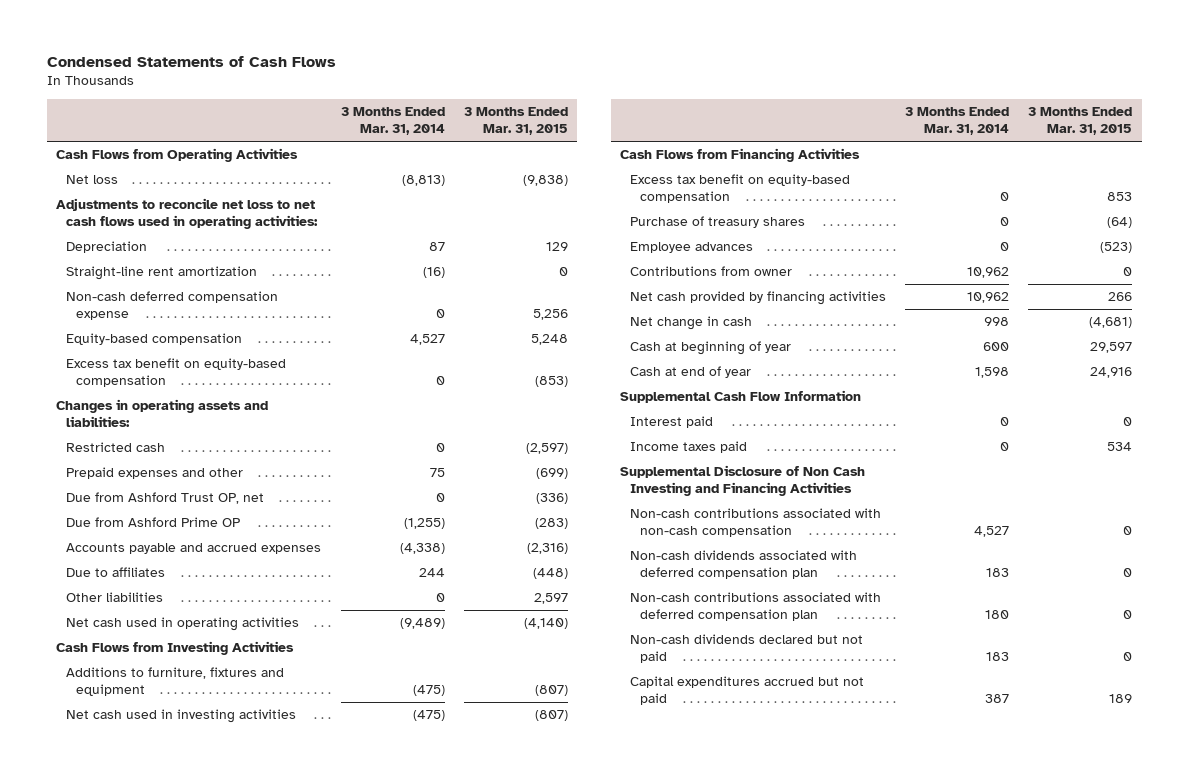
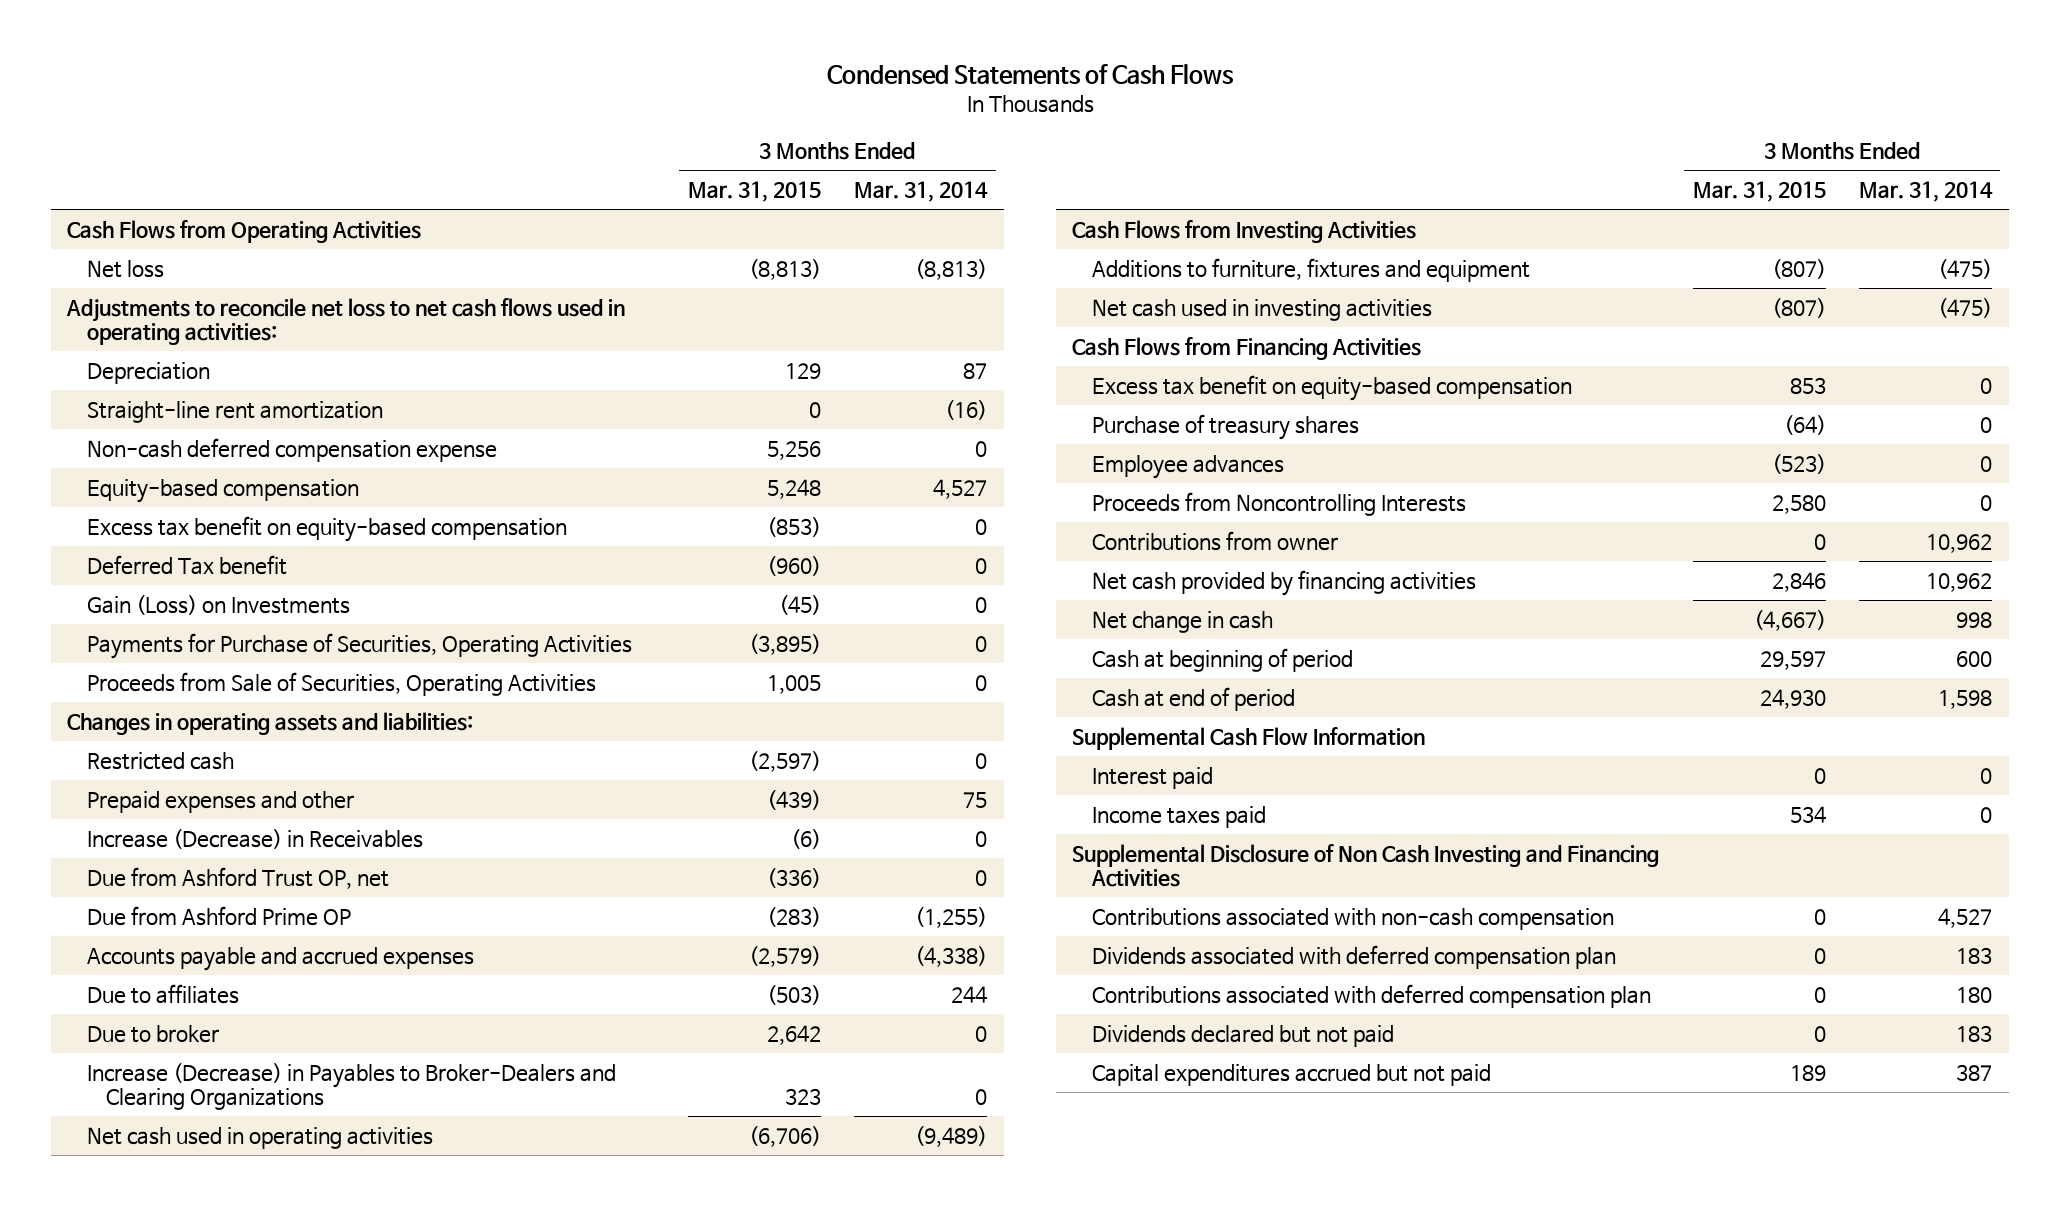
- | 3 Months Ended Mar. 31, 2014 | 3 Months Ended Mar. 31, 2015
+ | 3 Months Ended Mar. 31, 2015 | 3 Months Ended Mar. 31, 2014
- Net loss | (8,813) | (9,838)
+ Net loss | (8,813) | (8,813)
+ Deferred Tax benefit | (960) | 0
+ Gain (Loss) on Investments | (45) | 0
+ Payments for Purchase of Securities, Operating Activities | (3,895) | 0
+ Proceeds from Sale of Securities, Operating Activities | 1,005 | 0
- Prepaid expenses and other | 75 | (699)
+ Prepaid expenses and other | (439) | 75
+ Increase (Decrease) in Receivables | (6) | 0
- Accounts payable and accrued expenses | (4,338) | (2,316)
- Due to affiliates | 244 | (448)
- Other liabilities | 0 | 2,597
- Net cash used in operating activities | (9,489) | (4,140)
+ Accounts payable and accrued expenses | (2,579) | (4,338)
+ Due to affiliates | (503) | 244
+ Due to broker | 2,642 | 0
+ Increase (Decrease) in Payables to Broker-Dealers and Clearing Organizations | 323 | 0
+ Net cash used in operating activities | (6,706) | (9,489)
+ Proceeds from Noncontrolling Interests | 2,580 | 0
- Net cash provided by financing activities | 10,962 | 266
- Net change in cash | 998 | (4,681)
- Cash at beginning of year | 600 | 29,597
- Cash at end of year | 1,598 | 24,916
+ Net cash provided by financing activities | 2,846 | 10,962
+ Net change in cash | (4,667) | 998
+ Cash at beginning of period | 29,597 | 600
+ Cash at end of period | 24,930 | 1,598
- Non-cash contributions associated with non-cash compensation | 4,527 | 0
- Non-cash dividends associated with deferred compensation plan | 183 | 0
- Non-cash contributions associated with deferred compensation plan | 180 | 0
- Non-cash dividends declared but not paid | 183 | 0
+ Contributions associated with non-cash compensation | 0 | 4,527
+ Dividends associated with deferred compensation plan | 0 | 183
+ Contributions associated with deferred compensation plan | 0 | 180
+ Dividends declared but not paid | 0 | 183

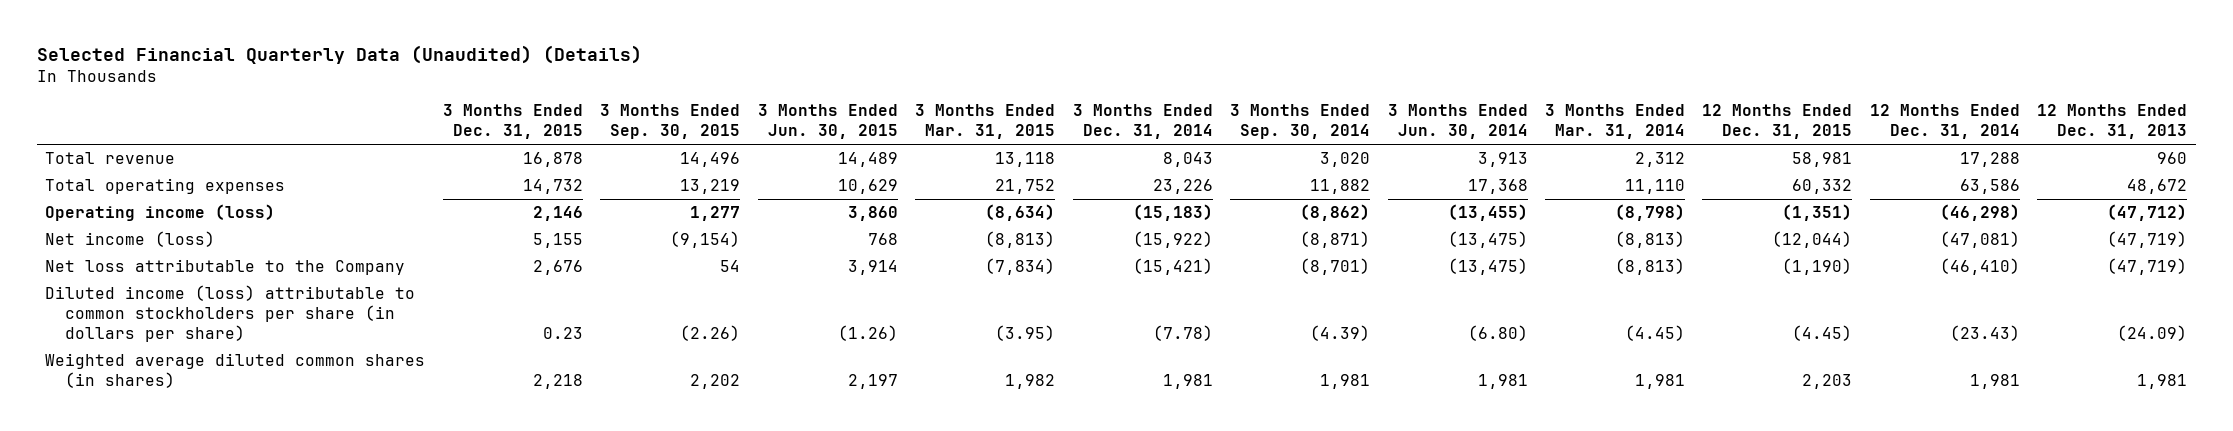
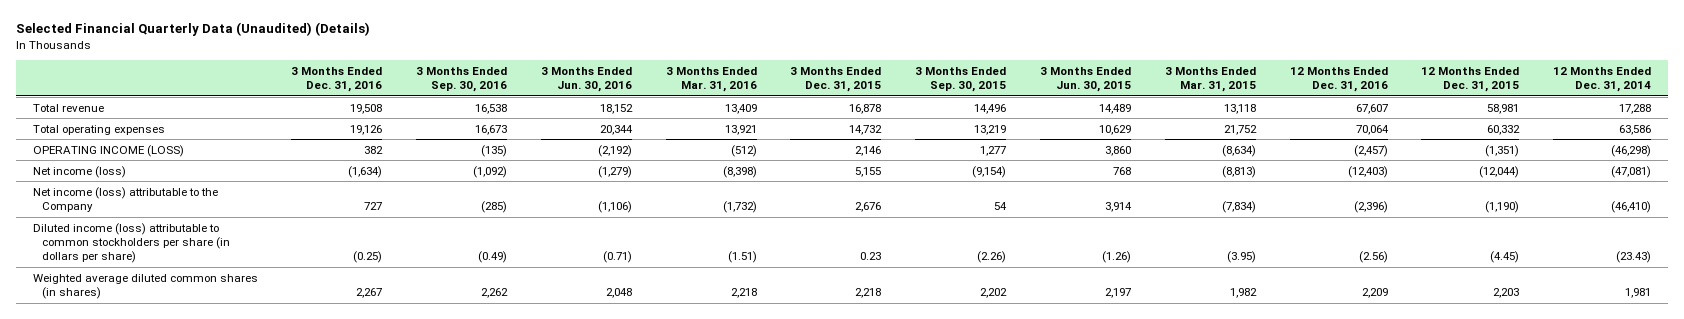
- | 3 Months Ended Dec. 31, 2015 | 3 Months Ended Sep. 30, 2015 | 3 Months Ended Jun. 30, 2015 | 3 Months Ended Mar. 31, 2015 | 3 Months Ended Dec. 31, 2014 | 3 Months Ended Sep. 30, 2014 | 3 Months Ended Jun. 30, 2014 | 3 Months Ended Mar. 31, 2014 | 12 Months Ended Dec. 31, 2015 | 12 Months Ended Dec. 31, 2014 | 12 Months Ended Dec. 31, 2013
+ | 3 Months Ended Dec. 31, 2016 | 3 Months Ended Sep. 30, 2016 | 3 Months Ended Jun. 30, 2016 | 3 Months Ended Mar. 31, 2016 | 3 Months Ended Dec. 31, 2015 | 3 Months Ended Sep. 30, 2015 | 3 Months Ended Jun. 30, 2015 | 3 Months Ended Mar. 31, 2015 | 12 Months Ended Dec. 31, 2016 | 12 Months Ended Dec. 31, 2015 | 12 Months Ended Dec. 31, 2014
- Operating income (loss) | 2,146 | 1,277 | 3,860 | (8,634) | (15,183) | (8,862) | (13,455) | (8,798) | (1,351) | (46,298) | (47,712)
+ OPERATING INCOME (LOSS) | 382 | (135) | (2,192) | (512) | 2,146 | 1,277 | 3,860 | (8,634) | (2,457) | (1,351) | (46,298)
- Net loss attributable to the Company | 2,676 | 54 | 3,914 | (7,834) | (15,421) | (8,701) | (13,475) | (8,813) | (1,190) | (46,410) | (47,719)
+ Net income (loss) attributable to the Company | 727 | (285) | (1,106) | (1,732) | 2,676 | 54 | 3,914 | (7,834) | (2,396) | (1,190) | (46,410)

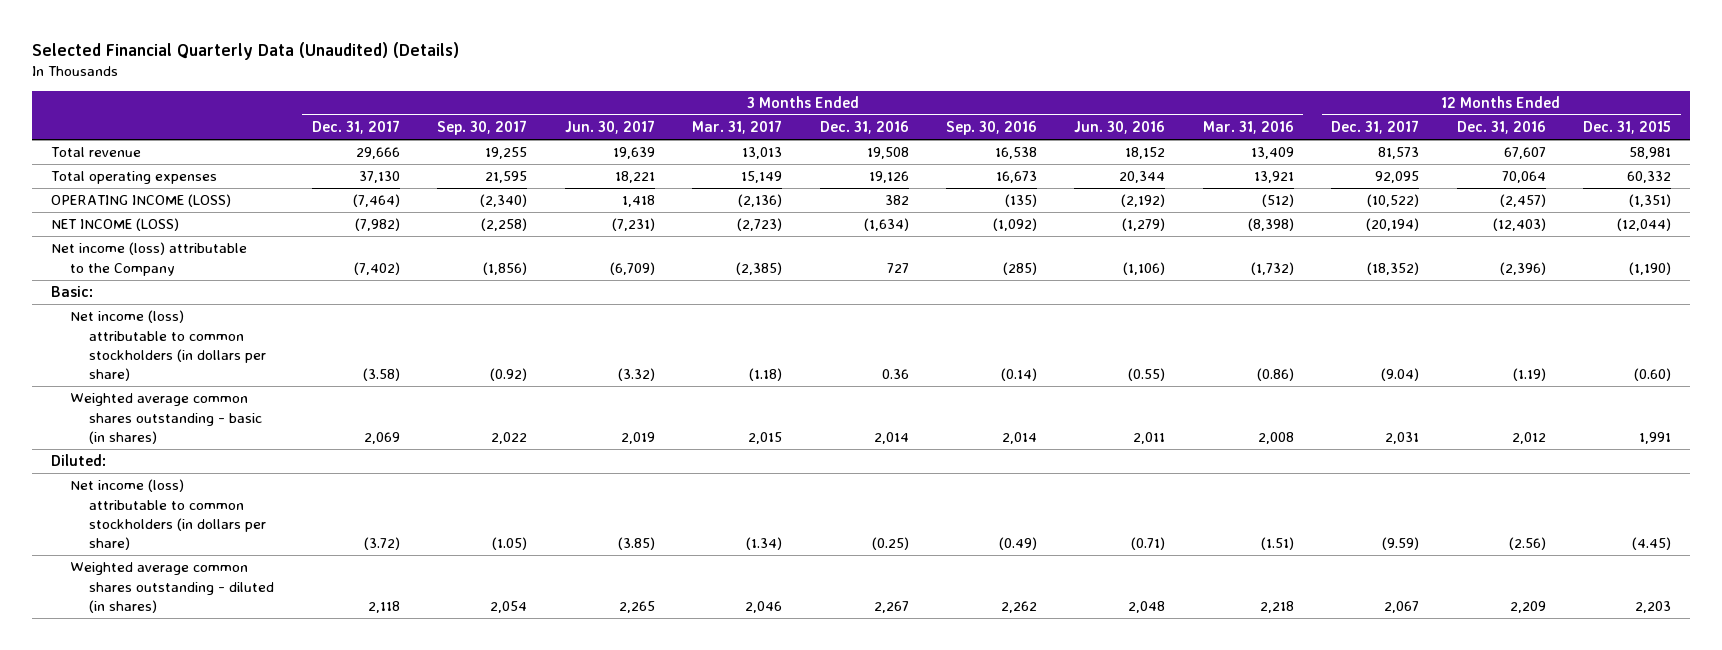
- | 3 Months Ended Dec. 31, 2016 | 3 Months Ended Sep. 30, 2016 | 3 Months Ended Jun. 30, 2016 | 3 Months Ended Mar. 31, 2016 | 3 Months Ended Dec. 31, 2015 | 3 Months Ended Sep. 30, 2015 | 3 Months Ended Jun. 30, 2015 | 3 Months Ended Mar. 31, 2015 | 12 Months Ended Dec. 31, 2016 | 12 Months Ended Dec. 31, 2015 | 12 Months Ended Dec. 31, 2014
+ | 3 Months Ended Dec. 31, 2017 | 3 Months Ended Sep. 30, 2017 | 3 Months Ended Jun. 30, 2017 | 3 Months Ended Mar. 31, 2017 | 3 Months Ended Dec. 31, 2016 | 3 Months Ended Sep. 30, 2016 | 3 Months Ended Jun. 30, 2016 | 3 Months Ended Mar. 31, 2016 | 12 Months Ended Dec. 31, 2017 | 12 Months Ended Dec. 31, 2016 | 12 Months Ended Dec. 31, 2015
- Net income (loss) | (1,634) | (1,092) | (1,279) | (8,398) | 5,155 | (9,154) | 768 | (8,813) | (12,403) | (12,044) | (47,081)
+ NET INCOME (LOSS) | (7,982) | (2,258) | (7,231) | (2,723) | (1,634) | (1,092) | (1,279) | (8,398) | (20,194) | (12,403) | (12,044)
- Diluted income (loss) attributable to common stockholders per share (in dollars per share) | (0.25) | (0.49) | (0.71) | (1.51) | 0.23 | (2.26) | (1.26) | (3.95) | (2.56) | (4.45) | (23.43)
- Weighted average diluted common shares (in shares) | 2,267 | 2,262 | 2,048 | 2,218 | 2,218 | 2,202 | 2,197 | 1,982 | 2,209 | 2,203 | 1,981
+ Basic:
+ Net income (loss) attributable to common stockholders (in dollars per share) | (3.58) | (0.92) | (3.32) | (1.18) | 0.36 | (0.14) | (0.55) | (0.86) | (9.04) | (1.19) | (0.60)
+ Weighted average common shares outstanding - basic (in shares) | 2,069 | 2,022 | 2,019 | 2,015 | 2,014 | 2,014 | 2,011 | 2,008 | 2,031 | 2,012 | 1,991
+ Diluted:
+ Net income (loss) attributable to common stockholders (in dollars per share) | (3.72) | (1.05) | (3.85) | (1.34) | (0.25) | (0.49) | (0.71) | (1.51) | (9.59) | (2.56) | (4.45)
+ Weighted average common shares outstanding - diluted (in shares) | 2,118 | 2,054 | 2,265 | 2,046 | 2,267 | 2,262 | 2,048 | 2,218 | 2,067 | 2,209 | 2,203

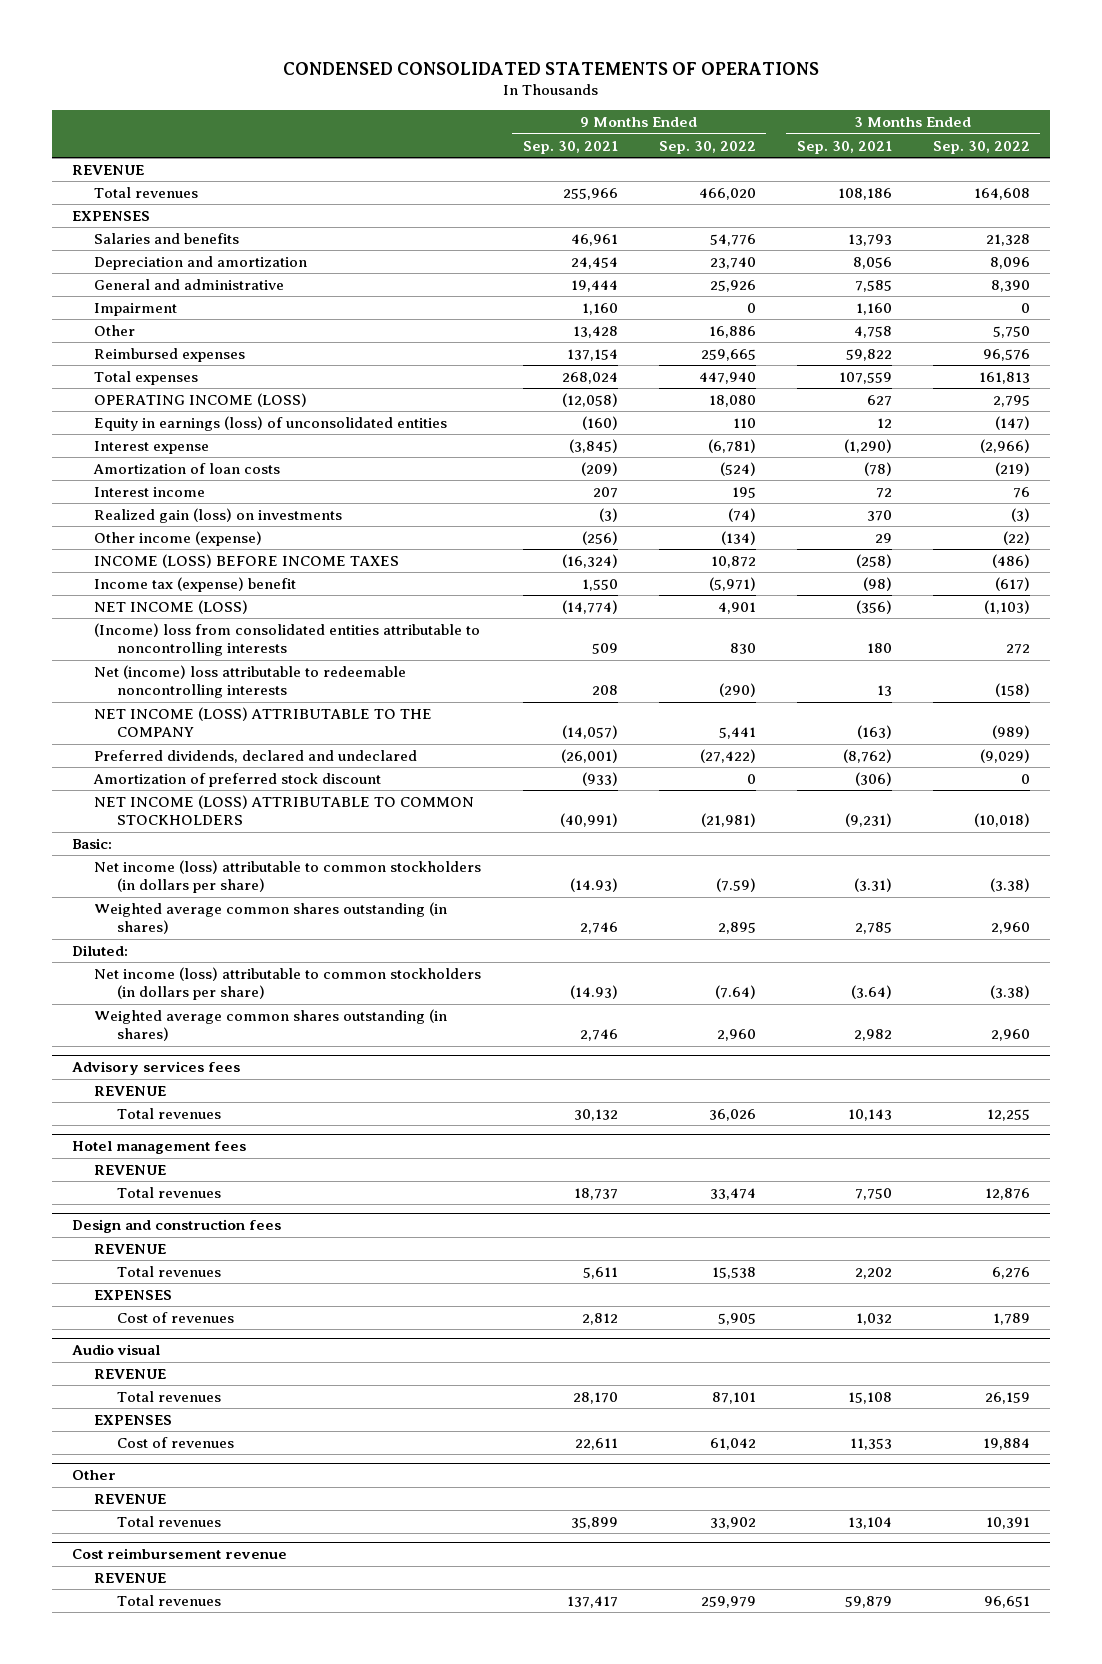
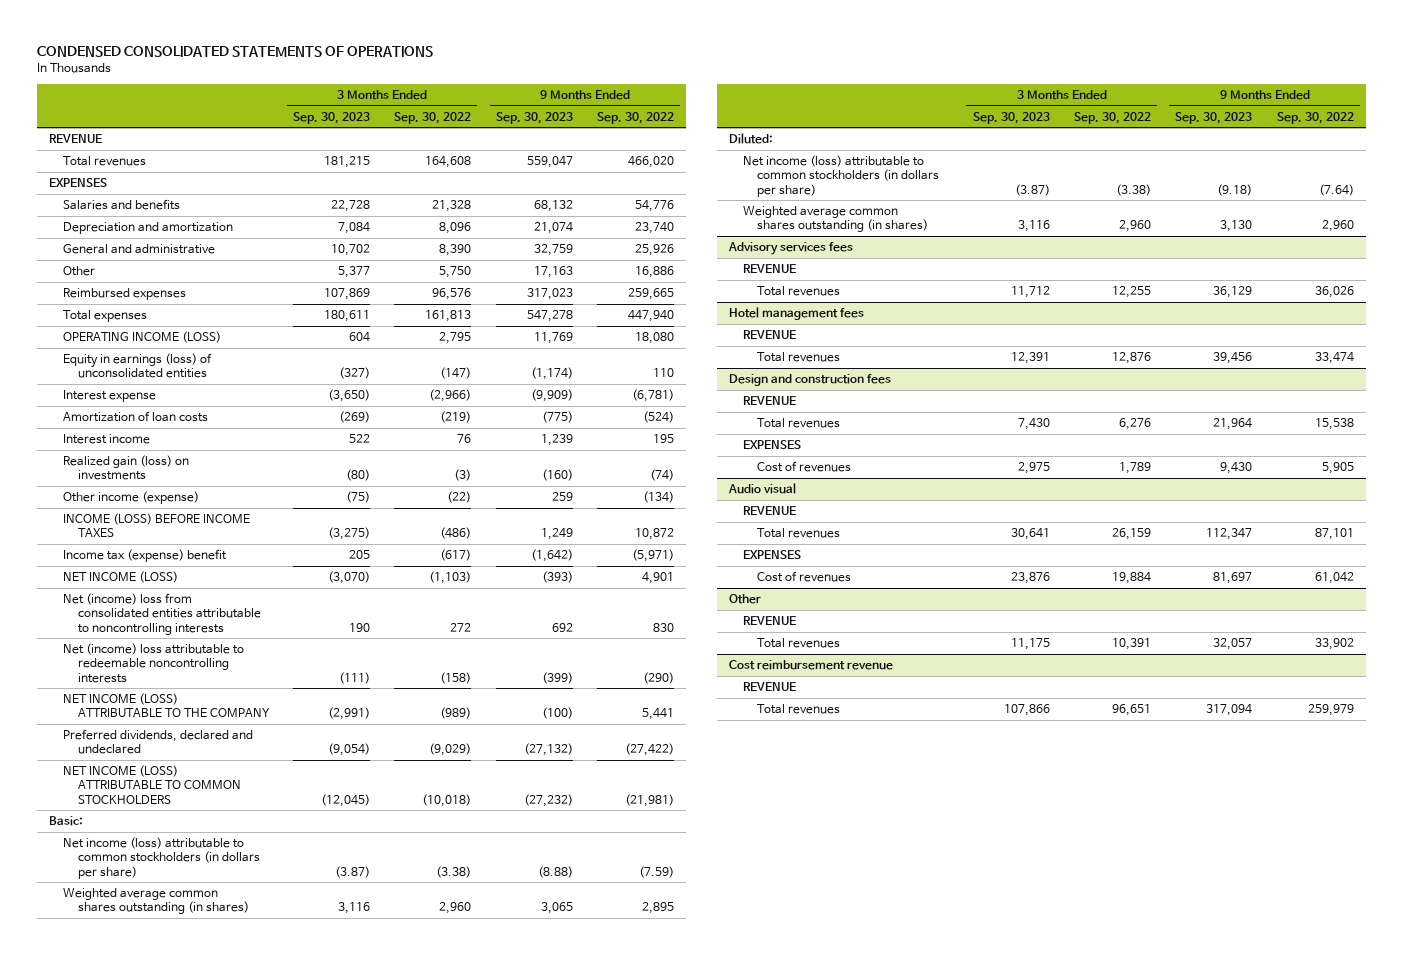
- | 9 Months Ended Sep. 30, 2021 | 9 Months Ended Sep. 30, 2022 | 3 Months Ended Sep. 30, 2021 | 3 Months Ended Sep. 30, 2022
+ | 3 Months Ended Sep. 30, 2023 | 3 Months Ended Sep. 30, 2022 | 9 Months Ended Sep. 30, 2023 | 9 Months Ended Sep. 30, 2022
- Impairment | 1,160 | 0 | 1,160 | 0
- (Income) loss from consolidated entities attributable to noncontrolling interests | 509 | 830 | 180 | 272
+ Net (income) loss from consolidated entities attributable to noncontrolling interests | 190 | 272 | 692 | 830
- Amortization of preferred stock discount | (933) | 0 | (306) | 0

